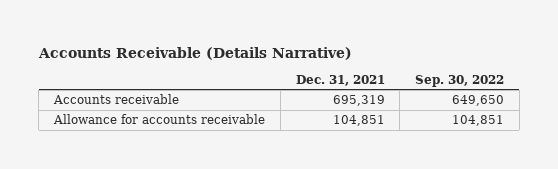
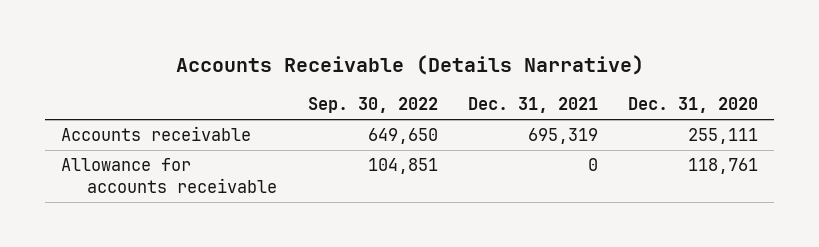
- | Dec. 31, 2021 | Sep. 30, 2022
+ | Sep. 30, 2022 | Dec. 31, 2021 | Dec. 31, 2020
- Allowance for accounts receivable | 104,851 | 104,851
+ Allowance for accounts receivable | 104,851 | 0 | 118,761

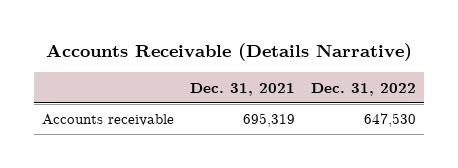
- | Sep. 30, 2022 | Dec. 31, 2021 | Dec. 31, 2020
+ | Dec. 31, 2021 | Dec. 31, 2022
- Allowance for accounts receivable | 104,851 | 0 | 118,761

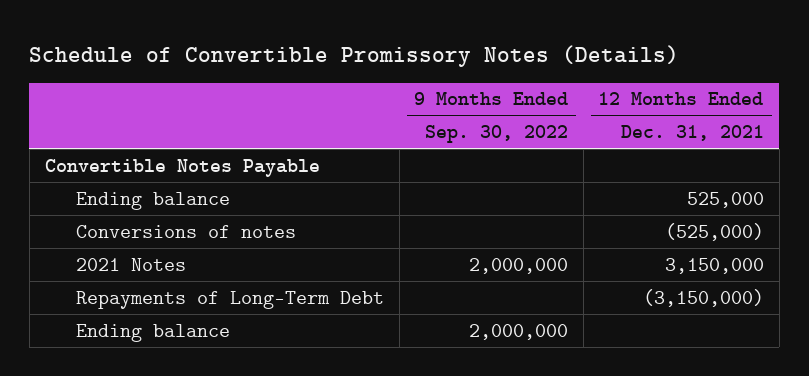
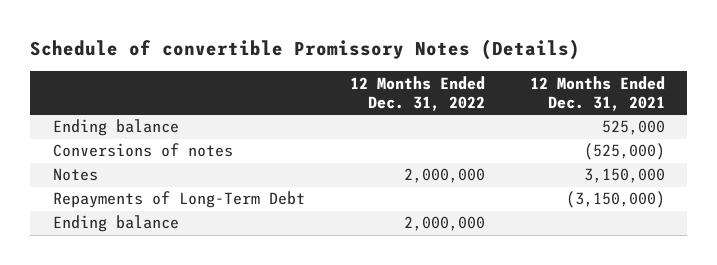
- Schedule of Convertible Promissory Notes (Details)
+ Schedule of convertible Promissory Notes (Details)
- | 9 Months Ended Sep. 30, 2022 | 12 Months Ended Dec. 31, 2021
+ | 12 Months Ended Dec. 31, 2022 | 12 Months Ended Dec. 31, 2021
- Convertible Notes Payable
- 2021 Notes | 2,000,000 | 3,150,000
+ Notes | 2,000,000 | 3,150,000

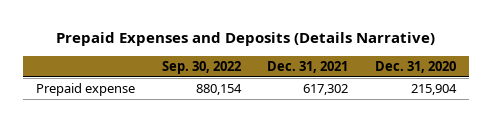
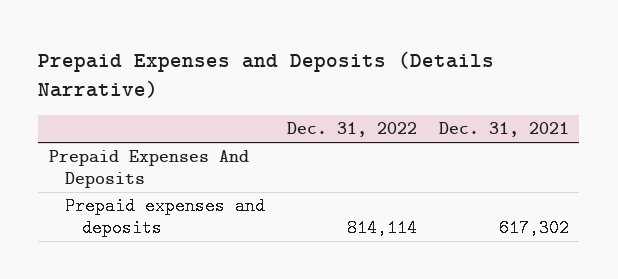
- | Sep. 30, 2022 | Dec. 31, 2021 | Dec. 31, 2020
+ | Dec. 31, 2022 | Dec. 31, 2021
- Prepaid expense | 880,154 | 617,302 | 215,904
+ Prepaid Expenses And Deposits
+ Prepaid expenses and deposits | 814,114 | 617,302

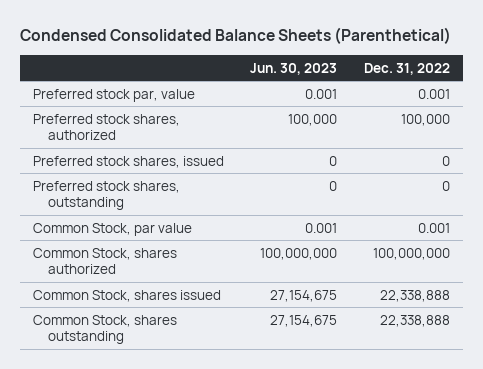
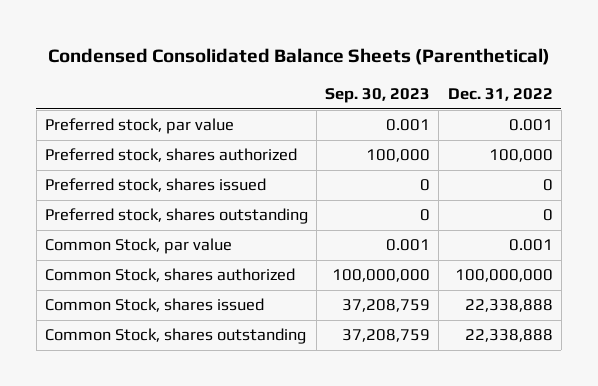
- | Jun. 30, 2023 | Dec. 31, 2022
+ | Sep. 30, 2023 | Dec. 31, 2022
- Preferred stock par, value | 0.001 | 0.001
- Preferred stock shares, authorized | 100,000 | 100,000
- Preferred stock shares, issued | 0 | 0
- Preferred stock shares, outstanding | 0 | 0
+ Preferred stock, par value | 0.001 | 0.001
+ Preferred stock, shares authorized | 100,000 | 100,000
+ Preferred stock, shares issued | 0 | 0
+ Preferred stock, shares outstanding | 0 | 0

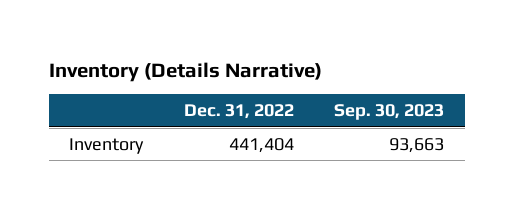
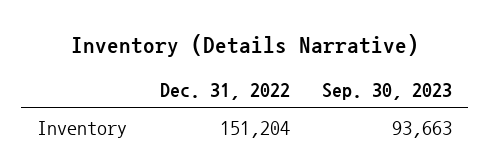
- Inventory | 441,404 | 93,663
+ Inventory | 151,204 | 93,663

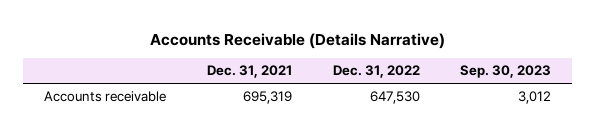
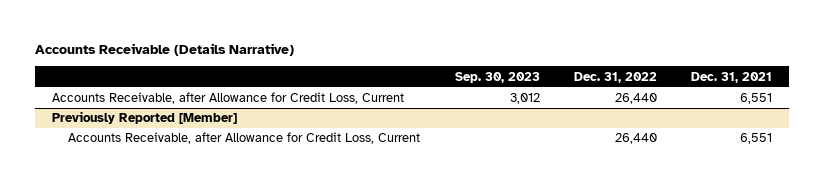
- | Dec. 31, 2021 | Dec. 31, 2022 | Sep. 30, 2023
+ | Sep. 30, 2023 | Dec. 31, 2022 | Dec. 31, 2021
- Accounts receivable | 695,319 | 647,530 | 3,012
+ Accounts Receivable, after Allowance for Credit Loss, Current | 3,012 | 26,440 | 6,551
+ Previously Reported [Member]
+ Accounts Receivable, after Allowance for Credit Loss, Current | | 26,440 | 6,551

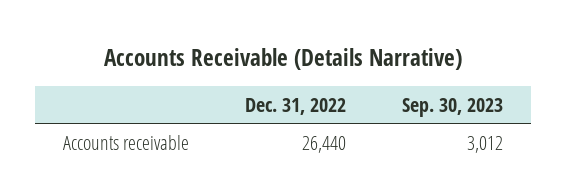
- | Sep. 30, 2023 | Dec. 31, 2022 | Dec. 31, 2021
+ | Dec. 31, 2022 | Sep. 30, 2023
- Accounts Receivable, after Allowance for Credit Loss, Current | 3,012 | 26,440 | 6,551
- Previously Reported [Member]
- Accounts Receivable, after Allowance for Credit Loss, Current | | 26,440 | 6,551
+ Accounts receivable | 26,440 | 3,012

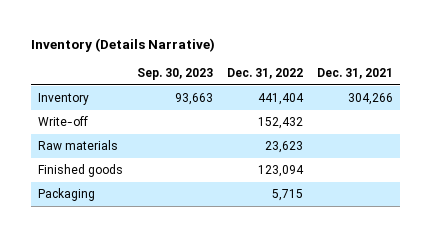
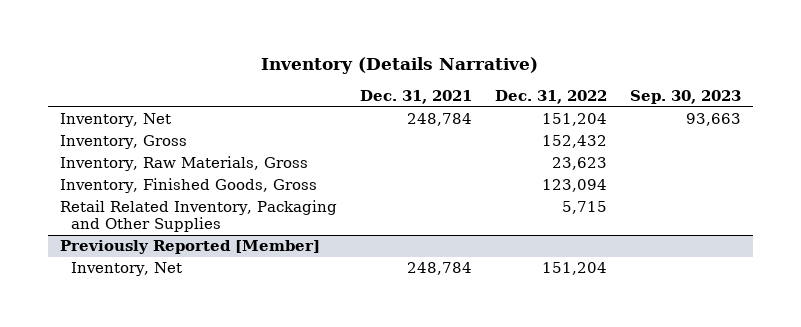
- | Sep. 30, 2023 | Dec. 31, 2022 | Dec. 31, 2021
+ | Dec. 31, 2021 | Dec. 31, 2022 | Sep. 30, 2023
- Inventory | 93,663 | 441,404 | 304,266
- Write-off | | 152,432 |
- Raw materials | | 23,623 |
- Finished goods | | 123,094 |
- Packaging | | 5,715 |
+ Inventory, Net | 248,784 | 151,204 | 93,663
+ Inventory, Gross | | 152,432 |
+ Inventory, Raw Materials, Gross | | 23,623 |
+ Inventory, Finished Goods, Gross | | 123,094 |
+ Retail Related Inventory, Packaging and Other Supplies | | 5,715 |
+ Previously Reported [Member]
+ Inventory, Net | 248,784 | 151,204 |

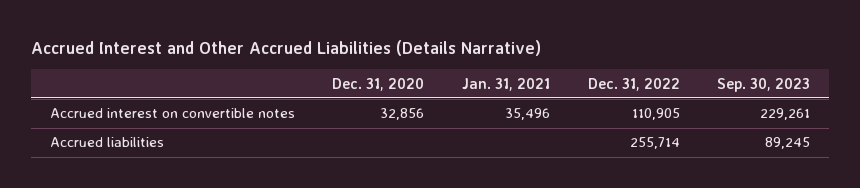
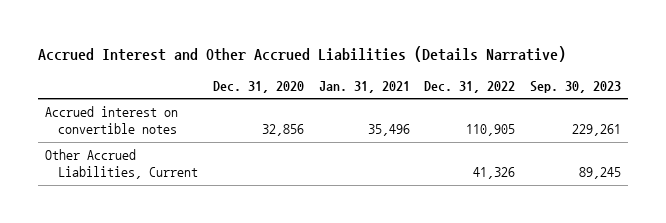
- Accrued liabilities | | | 255,714 | 89,245
+ Other Accrued Liabilities, Current | | | 41,326 | 89,245

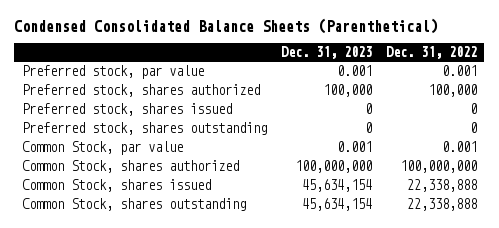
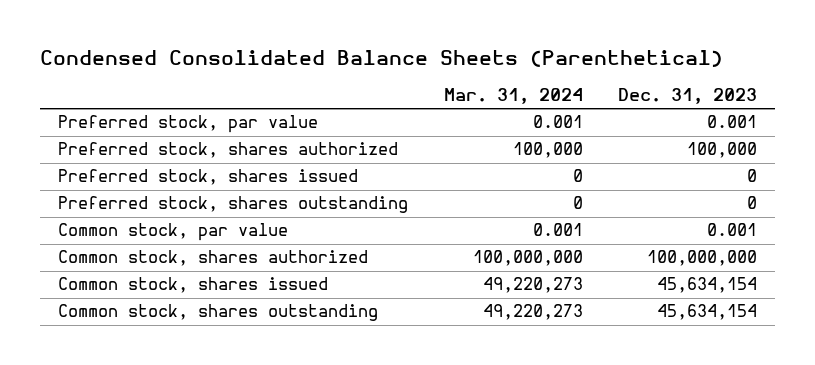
- | Dec. 31, 2023 | Dec. 31, 2022
+ | Mar. 31, 2024 | Dec. 31, 2023
- Common Stock, par value | 0.001 | 0.001
- Common Stock, shares authorized | 100,000,000 | 100,000,000
- Common Stock, shares issued | 45,634,154 | 22,338,888
- Common Stock, shares outstanding | 45,634,154 | 22,338,888
+ Common stock, par value | 0.001 | 0.001
+ Common stock, shares authorized | 100,000,000 | 100,000,000
+ Common stock, shares issued | 49,220,273 | 45,634,154
+ Common stock, shares outstanding | 49,220,273 | 45,634,154

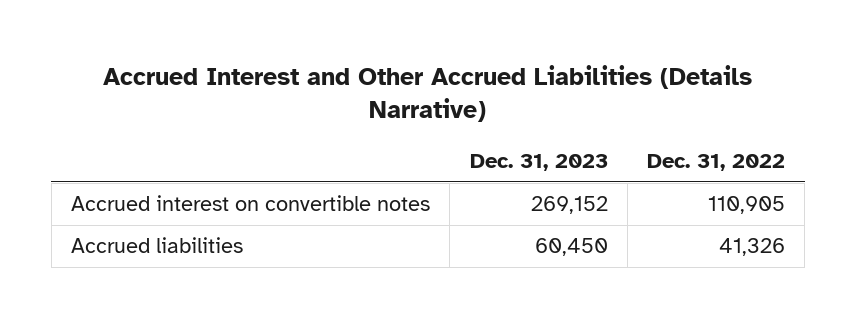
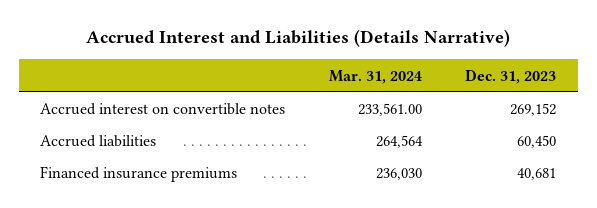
- Accrued Interest and Other Accrued Liabilities (Details Narrative)
+ Accrued Interest and Liabilities (Details Narrative)
- | Dec. 31, 2023 | Dec. 31, 2022
+ | Mar. 31, 2024 | Dec. 31, 2023
+ Financed insurance premiums | 236,030 | 40,681

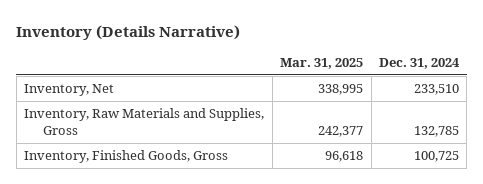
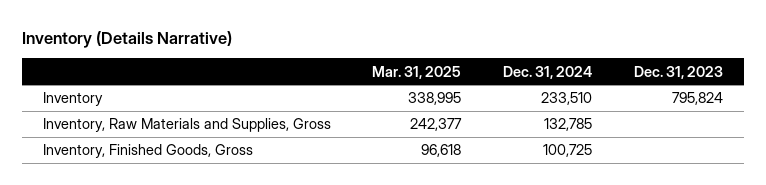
- | Mar. 31, 2025 | Dec. 31, 2024
+ | Mar. 31, 2025 | Dec. 31, 2024 | Dec. 31, 2023
- Inventory, Net | 338,995 | 233,510
+ Inventory | 338,995 | 233,510 | 795,824

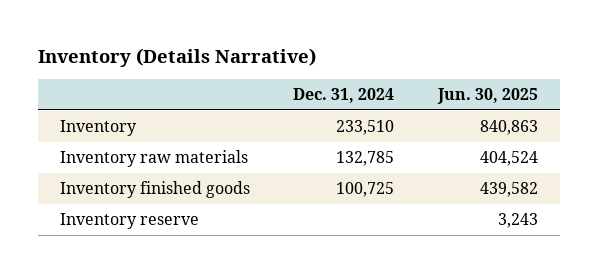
- | Mar. 31, 2025 | Dec. 31, 2024 | Dec. 31, 2023
+ | Dec. 31, 2024 | Jun. 30, 2025
- Inventory, Raw Materials and Supplies, Gross | 242,377 | 132,785 |
- Inventory, Finished Goods, Gross | 96,618 | 100,725 |
+ Inventory raw materials | 132,785 | 404,524
+ Inventory finished goods | 100,725 | 439,582
+ Inventory reserve | | 3,243

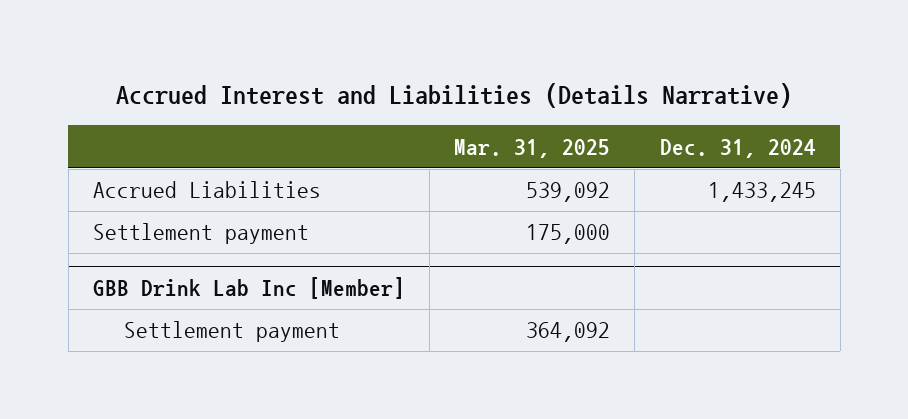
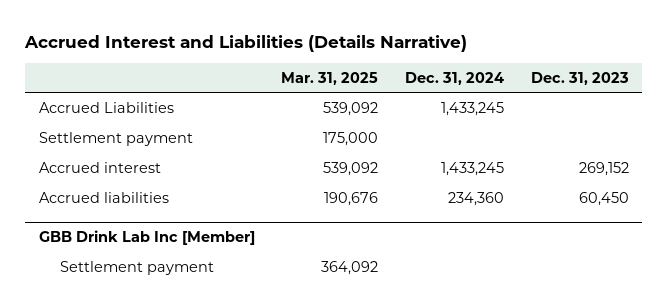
- | Mar. 31, 2025 | Dec. 31, 2024
+ | Mar. 31, 2025 | Dec. 31, 2024 | Dec. 31, 2023
+ Accrued interest | 539,092 | 1,433,245 | 269,152
+ Accrued liabilities | 190,676 | 234,360 | 60,450

